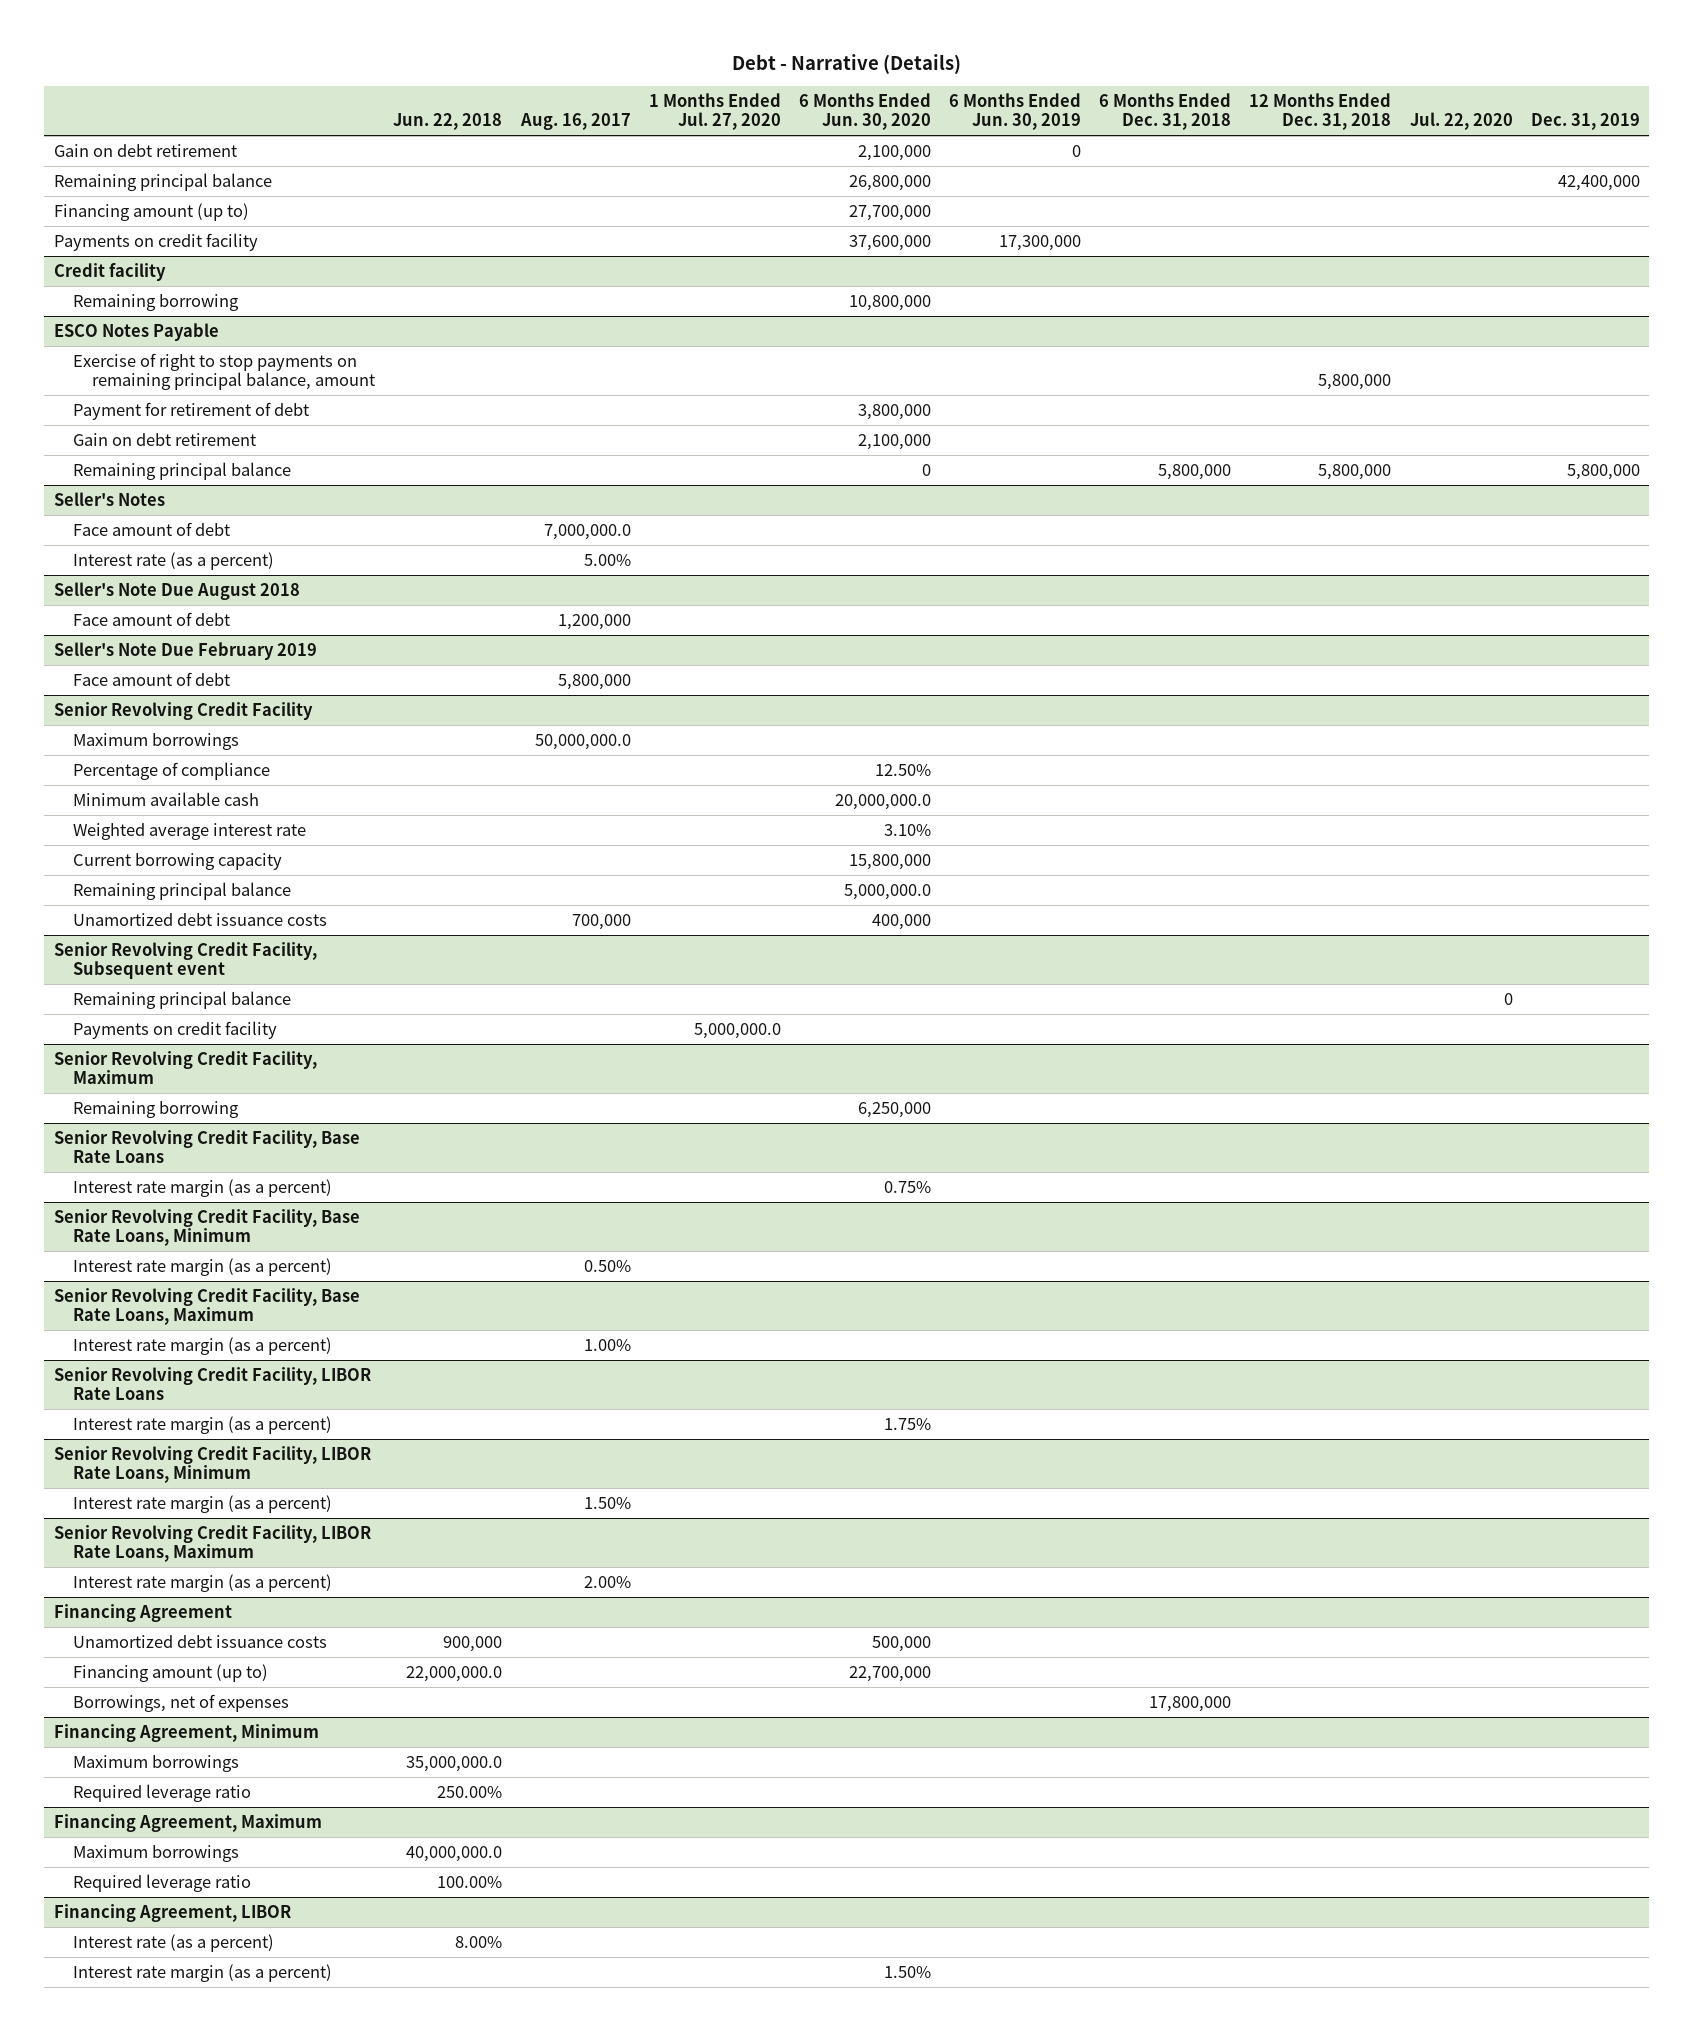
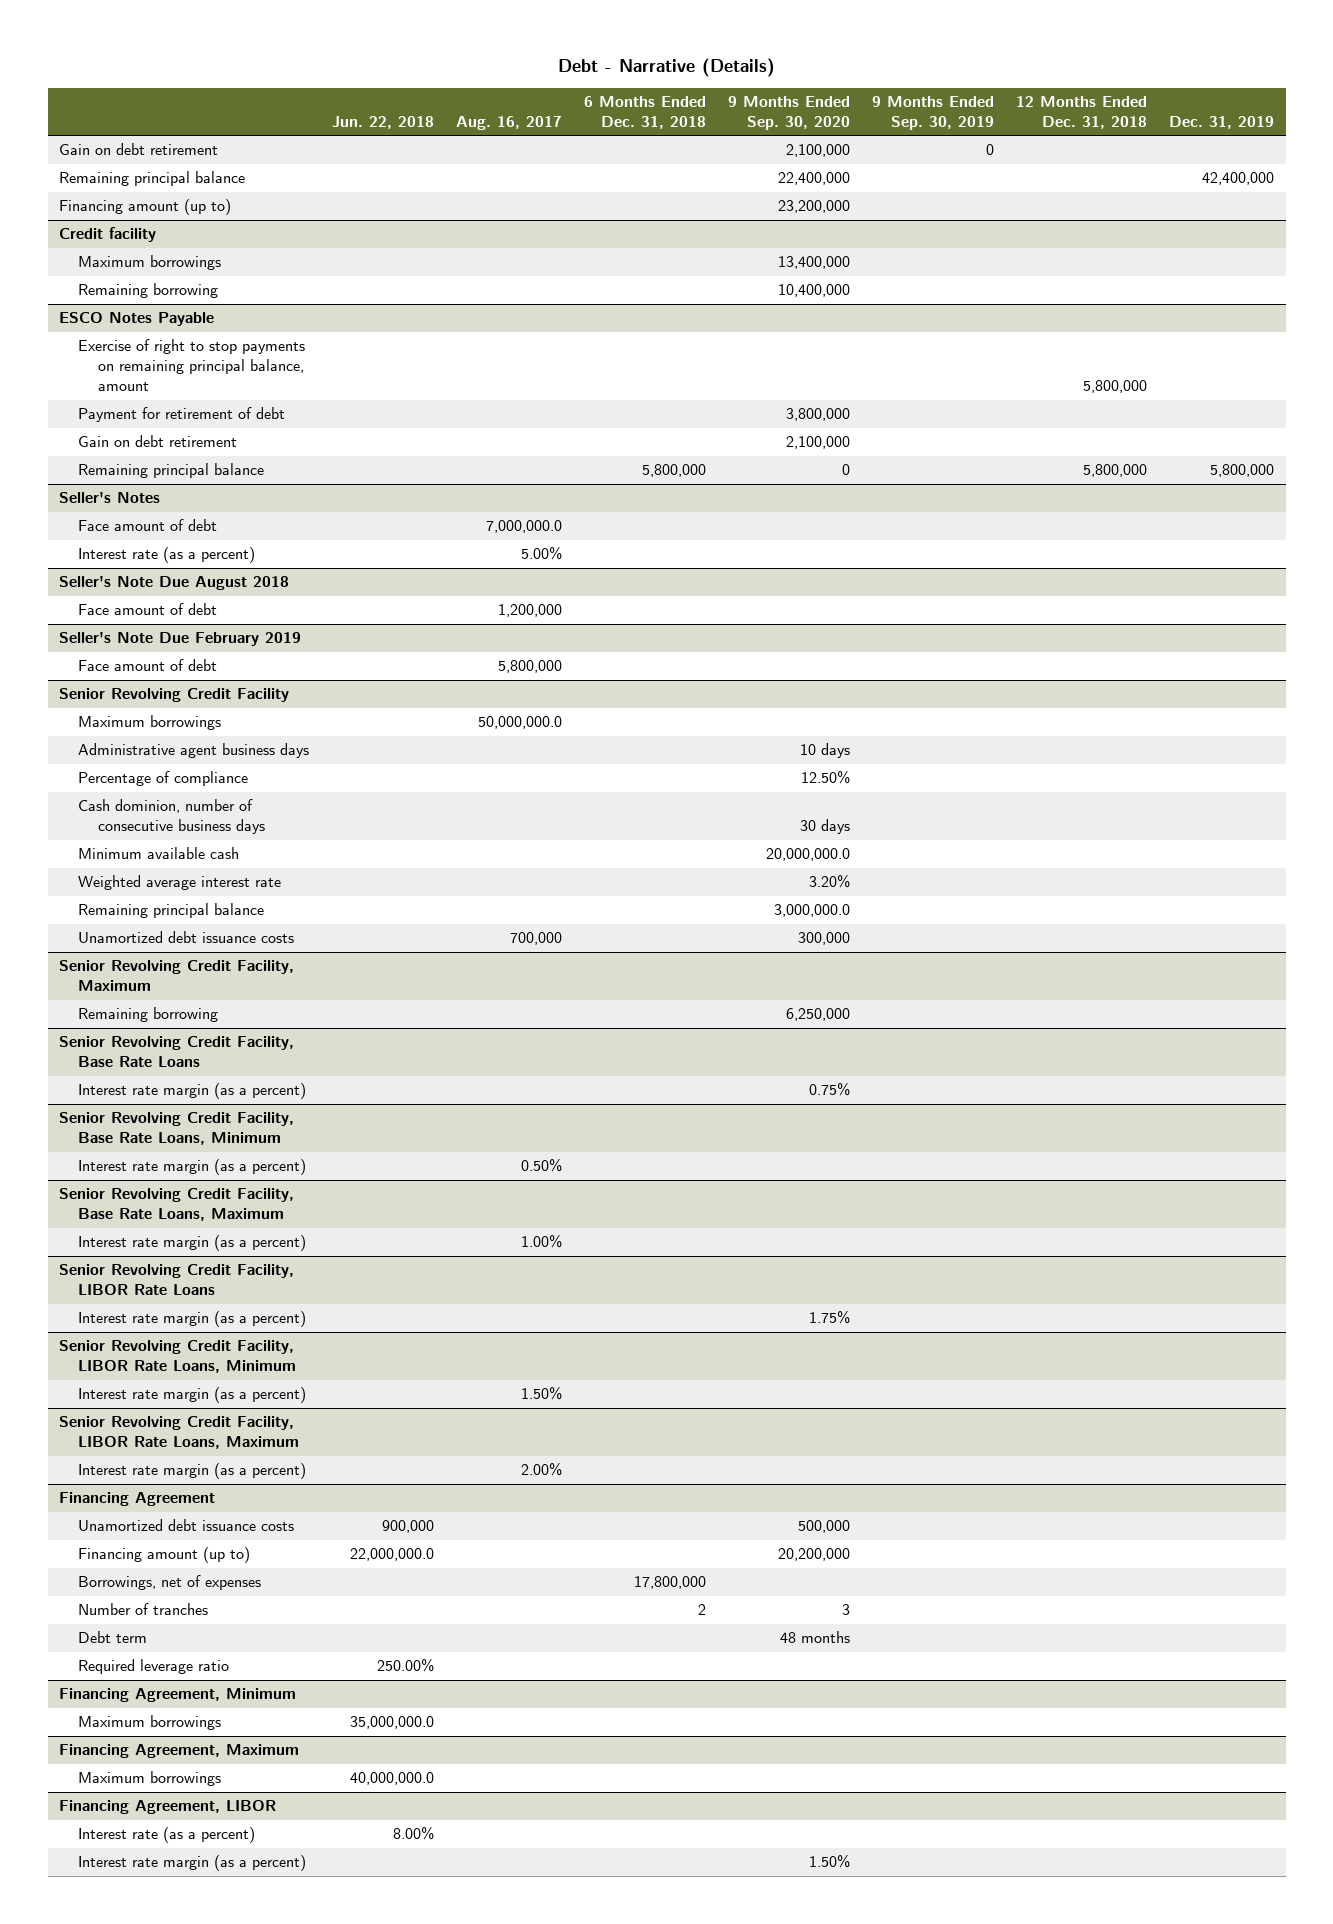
- | Jun. 22, 2018 | Aug. 16, 2017 | 1 Months Ended Jul. 27, 2020 | 6 Months Ended Jun. 30, 2020 | 6 Months Ended Jun. 30, 2019 | 6 Months Ended Dec. 31, 2018 | 12 Months Ended Dec. 31, 2018 | Jul. 22, 2020 | Dec. 31, 2019
+ | Jun. 22, 2018 | Aug. 16, 2017 | 6 Months Ended Dec. 31, 2018 | 9 Months Ended Sep. 30, 2020 | 9 Months Ended Sep. 30, 2019 | 12 Months Ended Dec. 31, 2018 | Dec. 31, 2019
- Payments on credit facility | | | | 37,600,000 | 17,300,000 | | | |
@ Credit facility
+ Maximum borrowings | | | | 13,400,000 | | |
@ Senior Revolving Credit Facility
+ Administrative agent business days | | | | 10 days | | |
+ Cash dominion, number of consecutive business days | | | | 30 days | | |
- Current borrowing capacity | | | | 15,800,000 | | | | |
- Senior Revolving Credit Facility, Subsequent event
- Remaining principal balance | | | | | | | | 0 |
- Payments on credit facility | | | 5,000,000.0 | | | | | |
@ Financing Agreement
+ Number of tranches | | | 2 | 3 | | |
+ Debt term | | | | 48 months | | |
+ Required leverage ratio | 250.00% | | | | | |
@ Financing Agreement, Minimum
- Required leverage ratio | 250.00% | | | | | | | |
@ Financing Agreement, Maximum
- Required leverage ratio | 100.00% | | | | | | | |

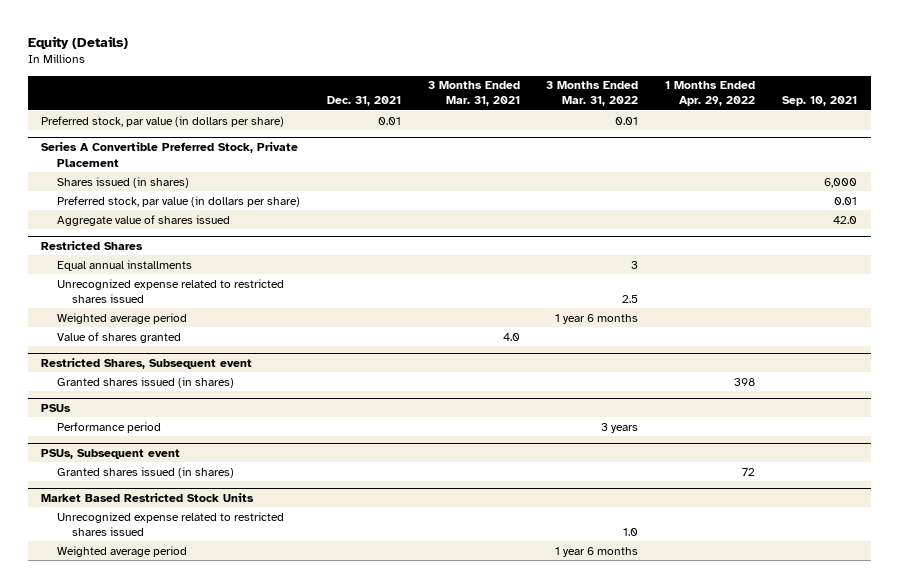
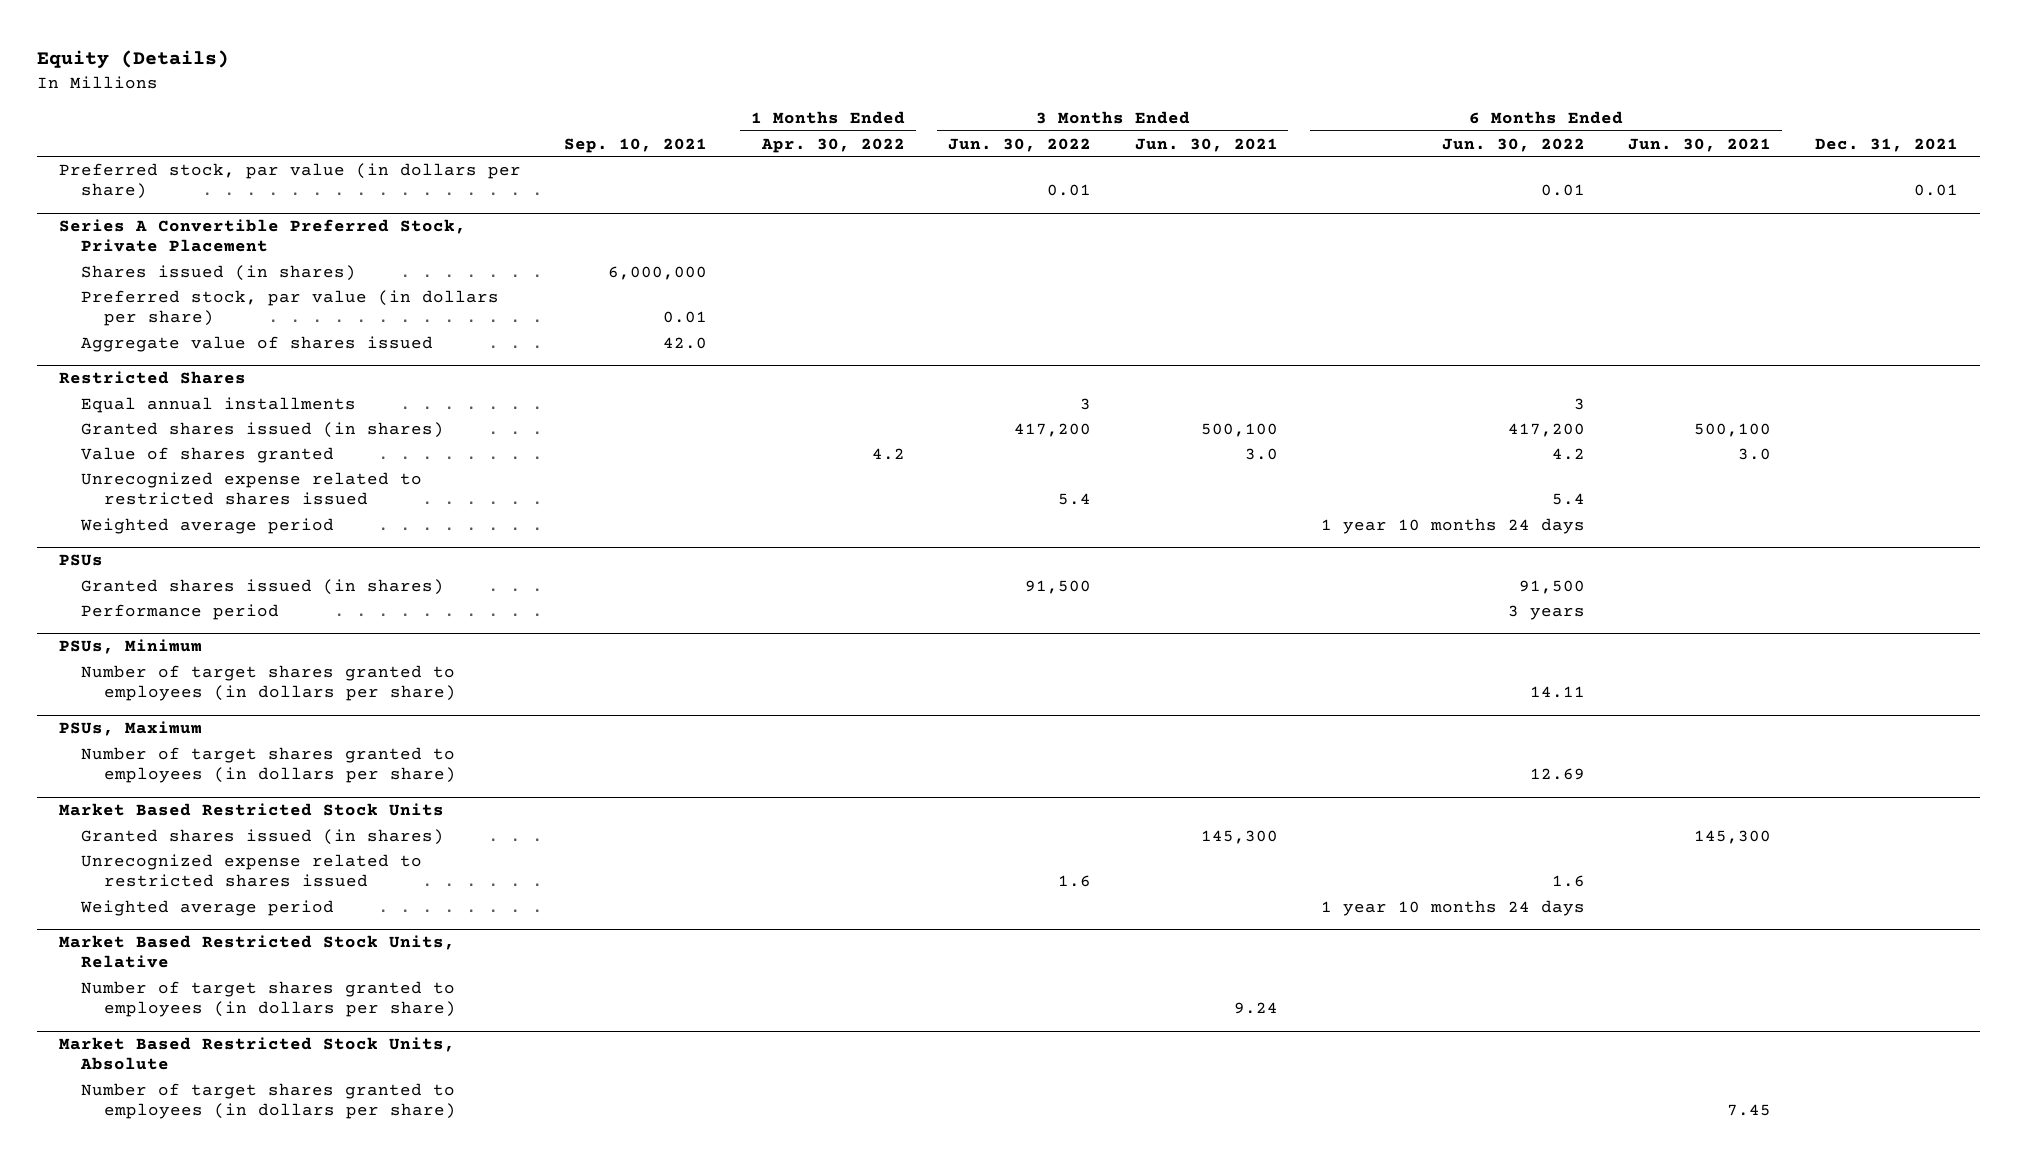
- | Dec. 31, 2021 | 3 Months Ended Mar. 31, 2021 | 3 Months Ended Mar. 31, 2022 | 1 Months Ended Apr. 29, 2022 | Sep. 10, 2021
+ | Sep. 10, 2021 | 1 Months Ended Apr. 30, 2022 | 3 Months Ended Jun. 30, 2022 | 3 Months Ended Jun. 30, 2021 | 6 Months Ended Jun. 30, 2022 | 6 Months Ended Jun. 30, 2021 | Dec. 31, 2021
@ Series A Convertible Preferred Stock, Private Placement
- Shares issued (in shares) | | | | | 6,000
+ Shares issued (in shares) | 6,000,000 | | | | | |
@ Restricted Shares
+ Granted shares issued (in shares) | | | 417,200 | 500,100 | 417,200 | 500,100 |
moved up: Value of shares granted | | 4.2 | | 3.0 | 4.2 | 3.0 |
- Restricted Shares, Subsequent event
- Granted shares issued (in shares) | | | | 398 |
@ PSUs
+ Granted shares issued (in shares) | | | 91,500 | | 91,500 | |
- PSUs, Subsequent event
- Granted shares issued (in shares) | | | | 72 |
+ PSUs, Minimum
+ Number of target shares granted to employees (in dollars per share) | | | | | 14.11 | |
+ PSUs, Maximum
+ Number of target shares granted to employees (in dollars per share) | | | | | 12.69 | |
@ Market Based Restricted Stock Units
+ Granted shares issued (in shares) | | | | 145,300 | | 145,300 |
+ Market Based Restricted Stock Units, Relative
+ Number of target shares granted to employees (in dollars per share) | | | | 9.24 | | |
+ Market Based Restricted Stock Units, Absolute
+ Number of target shares granted to employees (in dollars per share) | | | | | | 7.45 |

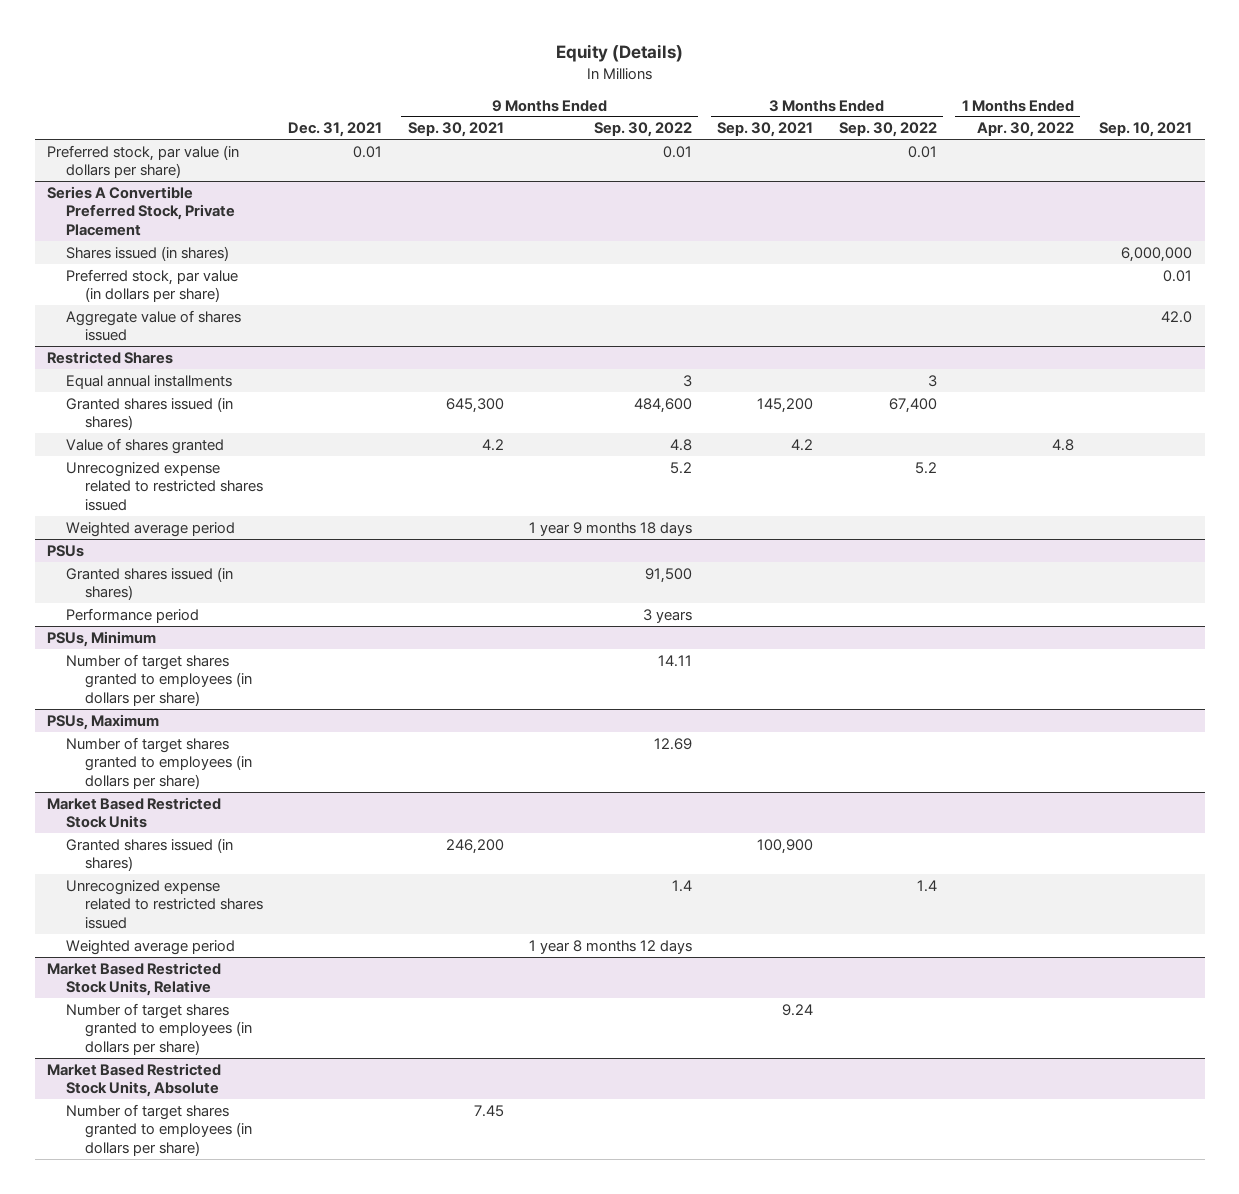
- | Sep. 10, 2021 | 1 Months Ended Apr. 30, 2022 | 3 Months Ended Jun. 30, 2022 | 3 Months Ended Jun. 30, 2021 | 6 Months Ended Jun. 30, 2022 | 6 Months Ended Jun. 30, 2021 | Dec. 31, 2021
+ | Dec. 31, 2021 | 9 Months Ended Sep. 30, 2021 | 9 Months Ended Sep. 30, 2022 | 3 Months Ended Sep. 30, 2021 | 3 Months Ended Sep. 30, 2022 | 1 Months Ended Apr. 30, 2022 | Sep. 10, 2021
@ Restricted Shares
- Value of shares granted | | 4.2 | | 3.0 | 4.2 | 3.0 |
+ Value of shares granted | | 4.2 | 4.8 | 4.2 | | 4.8 |

